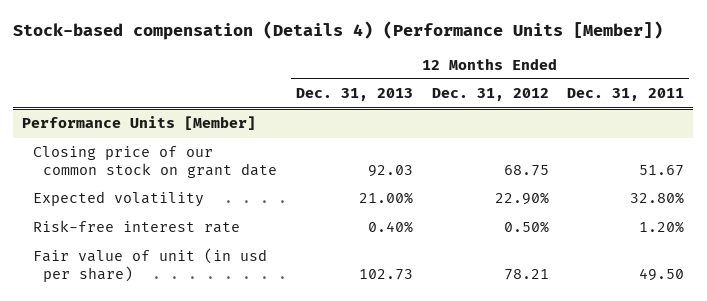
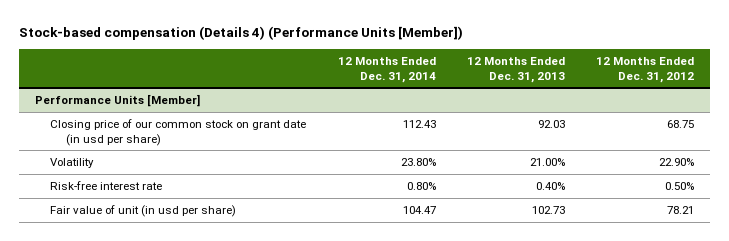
- | 12 Months Ended Dec. 31, 2013 | 12 Months Ended Dec. 31, 2012 | 12 Months Ended Dec. 31, 2011
+ | 12 Months Ended Dec. 31, 2014 | 12 Months Ended Dec. 31, 2013 | 12 Months Ended Dec. 31, 2012
@ Performance Units [Member]
- Closing price of our common stock on grant date | 92.03 | 68.75 | 51.67
- Expected volatility | 21.00% | 22.90% | 32.80%
+ Closing price of our common stock on grant date (in usd per share) | 112.43 | 92.03 | 68.75
+ Volatility | 23.80% | 21.00% | 22.90%

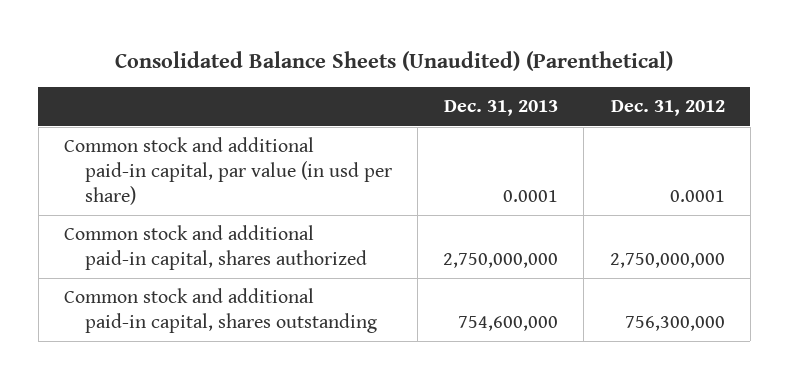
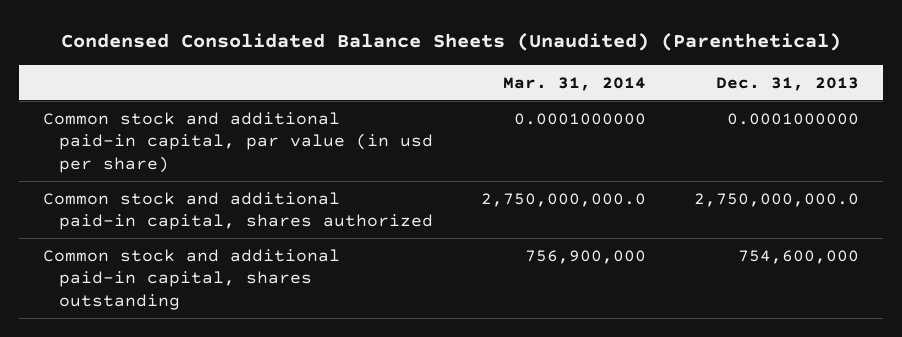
- Consolidated Balance Sheets (Unaudited) (Parenthetical)
+ Condensed Consolidated Balance Sheets (Unaudited) (Parenthetical)
- | Dec. 31, 2013 | Dec. 31, 2012
+ | Mar. 31, 2014 | Dec. 31, 2013
- Common stock and additional paid-in capital, par value (in usd per share) | 0.0001 | 0.0001
- Common stock and additional paid-in capital, shares authorized | 2,750,000,000 | 2,750,000,000
+ Common stock and additional paid-in capital, par value (in usd per share) | 0.0001000000 | 0.0001000000
+ Common stock and additional paid-in capital, shares authorized | 2,750,000,000.0 | 2,750,000,000.0

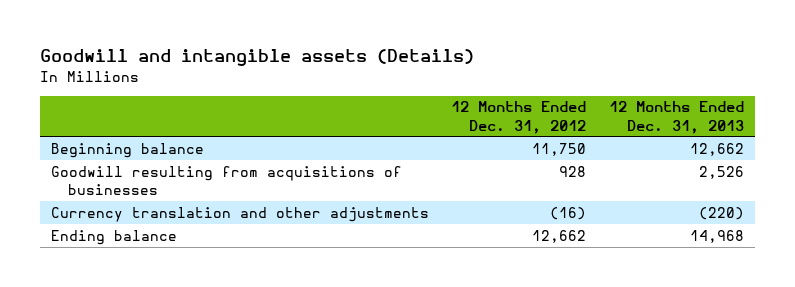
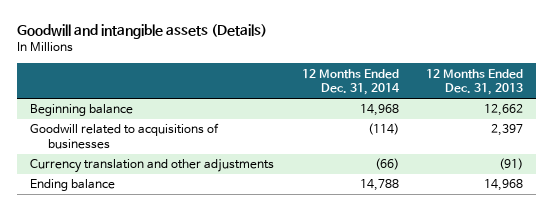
- | 12 Months Ended Dec. 31, 2012 | 12 Months Ended Dec. 31, 2013
+ | 12 Months Ended Dec. 31, 2014 | 12 Months Ended Dec. 31, 2013
- Goodwill resulting from acquisitions of businesses | 928 | 2,526
- Currency translation and other adjustments | (16) | (220)
+ Goodwill related to acquisitions of businesses | (114) | 2,397
+ Currency translation and other adjustments | (66) | (91)

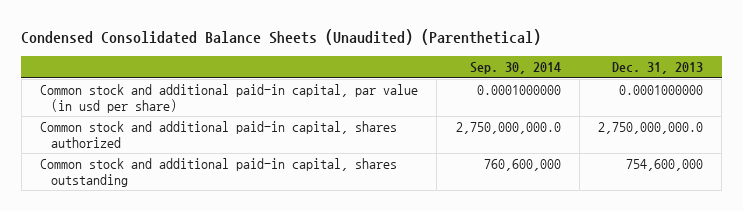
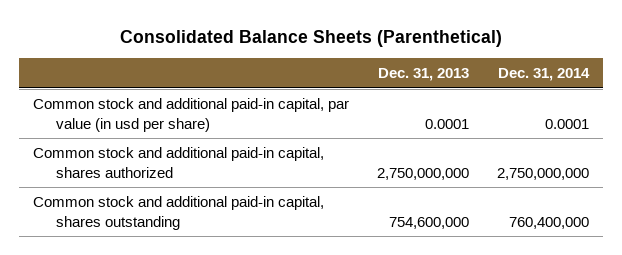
- Condensed Consolidated Balance Sheets (Unaudited) (Parenthetical)
+ Consolidated Balance Sheets (Parenthetical)
- | Sep. 30, 2014 | Dec. 31, 2013
+ | Dec. 31, 2013 | Dec. 31, 2014
- Common stock and additional paid-in capital, par value (in usd per share) | 0.0001000000 | 0.0001000000
- Common stock and additional paid-in capital, shares authorized | 2,750,000,000.0 | 2,750,000,000.0
+ Common stock and additional paid-in capital, par value (in usd per share) | 0.0001 | 0.0001
+ Common stock and additional paid-in capital, shares authorized | 2,750,000,000 | 2,750,000,000

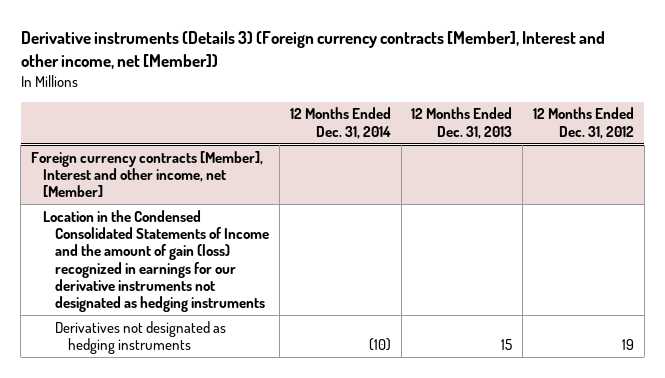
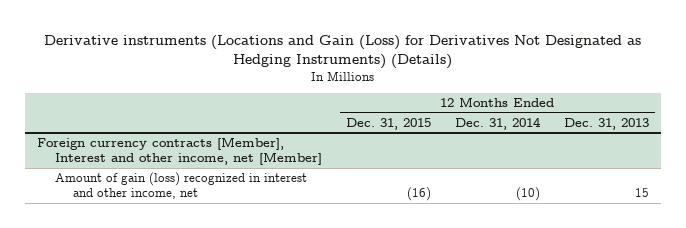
- Derivative instruments (Details 3) (Foreign currency contracts [Member], Interest and other income, net [Member])
+ Derivative instruments (Locations and Gain (Loss) for Derivatives Not Designated as Hedging Instruments) (Details)
- | 12 Months Ended Dec. 31, 2014 | 12 Months Ended Dec. 31, 2013 | 12 Months Ended Dec. 31, 2012
+ | 12 Months Ended Dec. 31, 2015 | 12 Months Ended Dec. 31, 2014 | 12 Months Ended Dec. 31, 2013
@ Foreign currency contracts [Member], Interest and other income, net [Member]
- Location in the Condensed Consolidated Statements of Income and the amount of gain (loss) recognized in earnings for our derivative instruments not designated as hedging instruments
- Derivatives not designated as hedging instruments | (10) | 15 | 19
+ Amount of gain (loss) recognized in interest and other income, net | (16) | (10) | 15

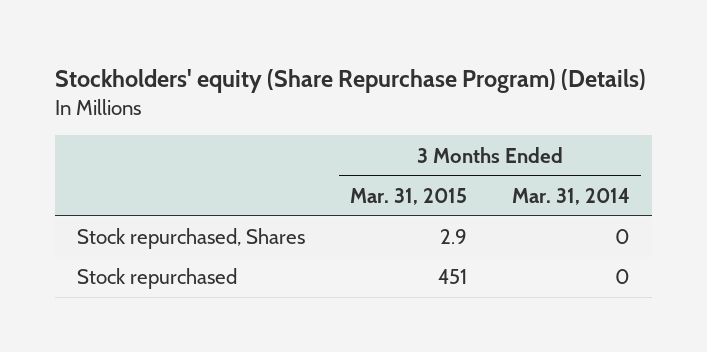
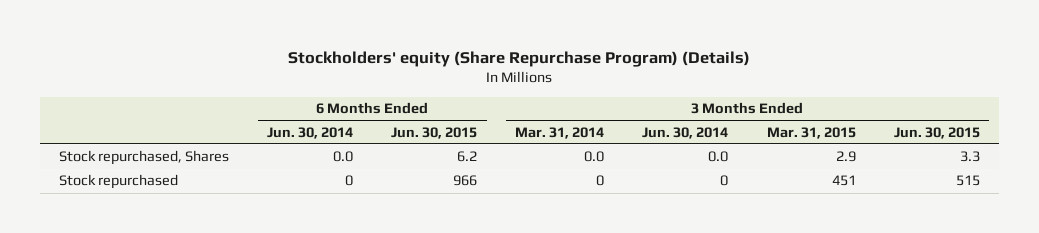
- | 3 Months Ended Mar. 31, 2015 | 3 Months Ended Mar. 31, 2014
+ | 6 Months Ended Jun. 30, 2014 | 6 Months Ended Jun. 30, 2015 | 3 Months Ended Mar. 31, 2014 | 3 Months Ended Jun. 30, 2014 | 3 Months Ended Mar. 31, 2015 | 3 Months Ended Jun. 30, 2015
- Stock repurchased, Shares | 2.9 | 0
+ Stock repurchased, Shares | 0.0 | 6.2 | 0.0 | 0.0 | 2.9 | 3.3

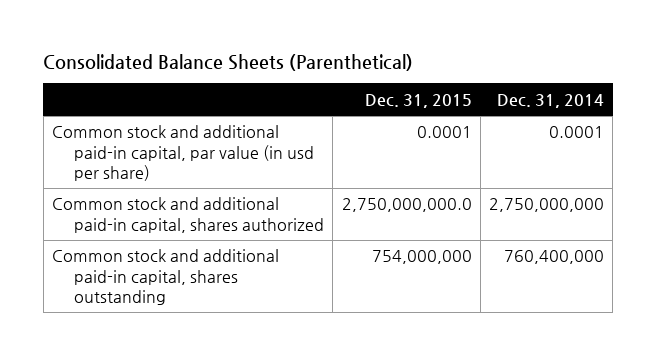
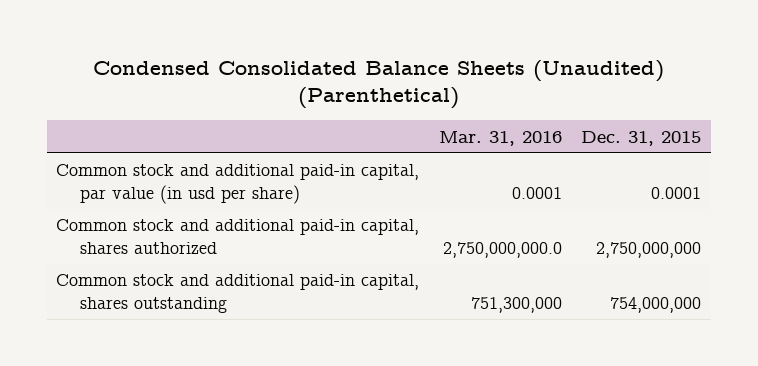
- Consolidated Balance Sheets (Parenthetical)
+ Condensed Consolidated Balance Sheets (Unaudited) (Parenthetical)
- | Dec. 31, 2015 | Dec. 31, 2014
+ | Mar. 31, 2016 | Dec. 31, 2015
- Common stock and additional paid-in capital, shares authorized | 2,750,000,000.0 | 2,750,000,000
+ Common stock and additional paid-in capital, shares authorized | 2,750,000,000.0 | 2,750,000,000

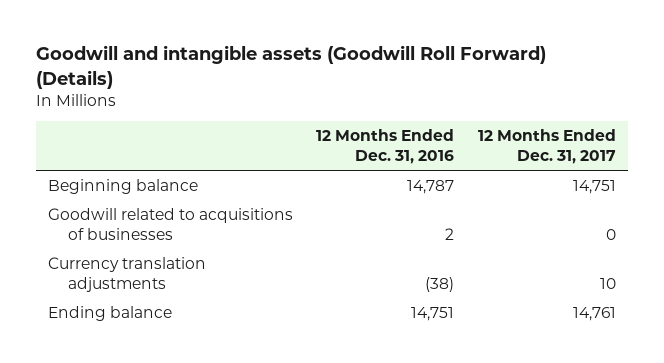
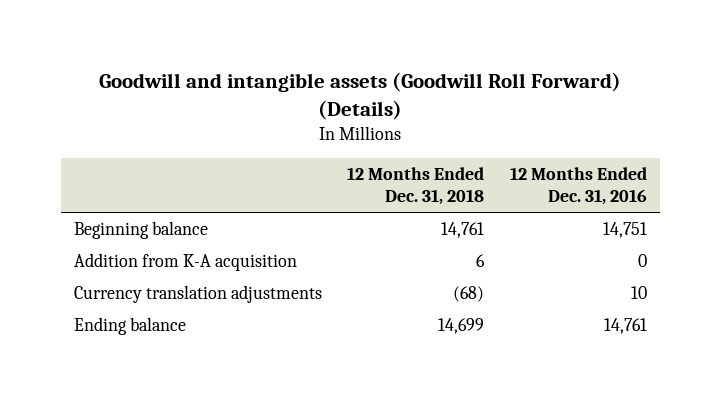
- | 12 Months Ended Dec. 31, 2016 | 12 Months Ended Dec. 31, 2017
+ | 12 Months Ended Dec. 31, 2018 | 12 Months Ended Dec. 31, 2016
- Beginning balance | 14,787 | 14,751
- Goodwill related to acquisitions of businesses | 2 | 0
- Currency translation adjustments | (38) | 10
- Ending balance | 14,751 | 14,761
+ Beginning balance | 14,761 | 14,751
+ Addition from K-A acquisition | 6 | 0
+ Currency translation adjustments | (68) | 10
+ Ending balance | 14,699 | 14,761

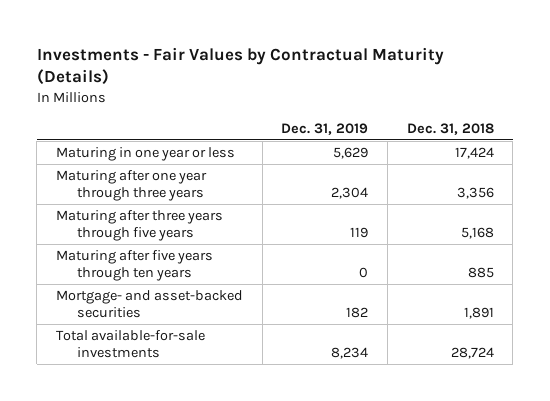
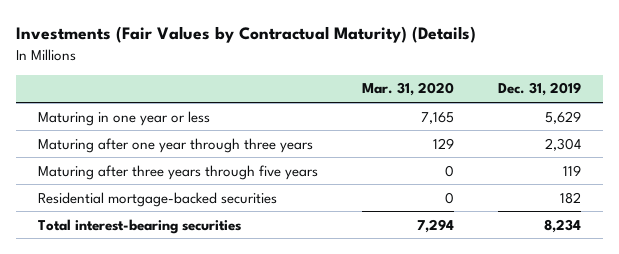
- Investments - Fair Values by Contractual Maturity (Details)
+ Investments (Fair Values by Contractual Maturity) (Details)
- | Dec. 31, 2019 | Dec. 31, 2018
+ | Mar. 31, 2020 | Dec. 31, 2019
- Maturing after five years through ten years | 0 | 885
- Mortgage- and asset-backed securities | 182 | 1,891
- Total available-for-sale investments | 8,234 | 28,724
+ Residential mortgage-backed securities | 0 | 182
+ Total interest-bearing securities | 7,294 | 8,234

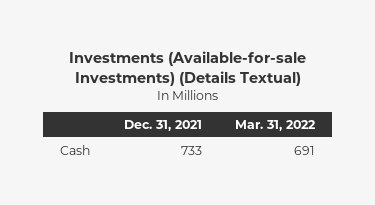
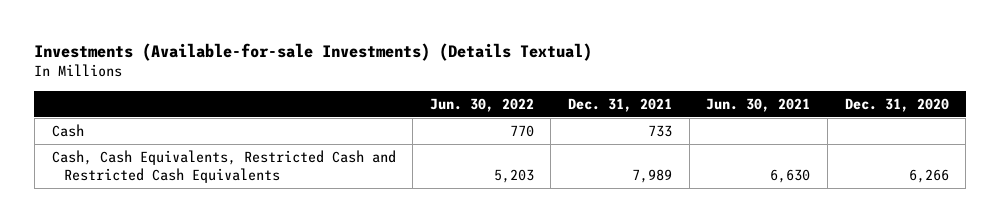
- | Dec. 31, 2021 | Mar. 31, 2022
+ | Jun. 30, 2022 | Dec. 31, 2021 | Jun. 30, 2021 | Dec. 31, 2020
+ Cash, Cash Equivalents, Restricted Cash and Restricted Cash Equivalents | 5,203 | 7,989 | 6,630 | 6,266

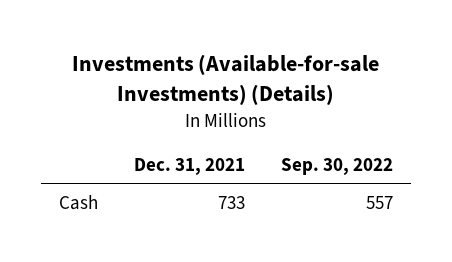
- Investments (Available-for-sale Investments) (Details Textual)
+ Investments (Available-for-sale Investments) (Details)
- | Jun. 30, 2022 | Dec. 31, 2021 | Jun. 30, 2021 | Dec. 31, 2020
+ | Dec. 31, 2021 | Sep. 30, 2022
- Cash, Cash Equivalents, Restricted Cash and Restricted Cash Equivalents | 5,203 | 7,989 | 6,630 | 6,266

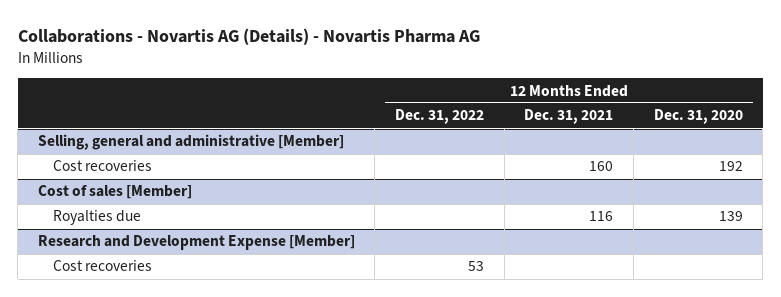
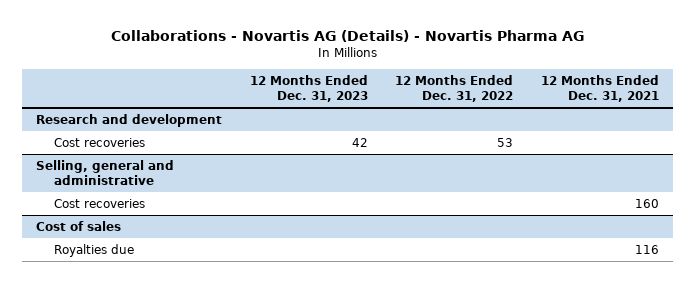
- | 12 Months Ended Dec. 31, 2022 | 12 Months Ended Dec. 31, 2021 | 12 Months Ended Dec. 31, 2020
+ | 12 Months Ended Dec. 31, 2023 | 12 Months Ended Dec. 31, 2022 | 12 Months Ended Dec. 31, 2021
- Selling, general and administrative [Member]
+ Research and development
+ Cost recoveries | 42 | 53 |
+ Selling, general and administrative
- Cost of sales [Member]
+ Cost of sales
- Research and Development Expense [Member]
- Cost recoveries | 53 | |

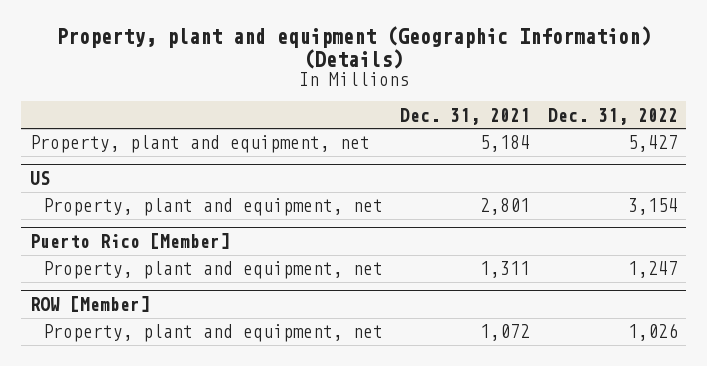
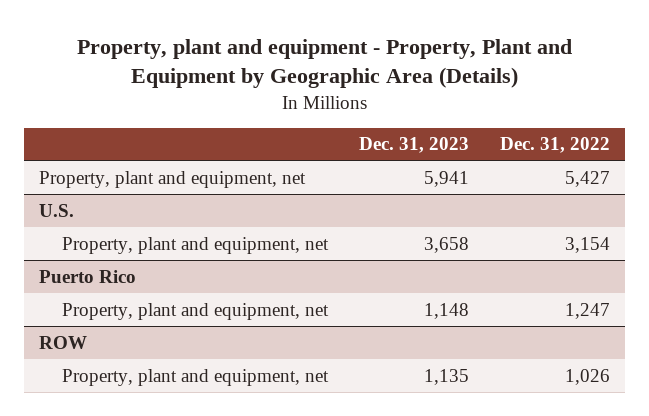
- Property, plant and equipment (Geographic Information) (Details)
+ Property, plant and equipment - Property, Plant and Equipment by Geographic Area (Details)
- | Dec. 31, 2021 | Dec. 31, 2022
+ | Dec. 31, 2023 | Dec. 31, 2022
- US
+ U.S.
- Puerto Rico [Member]
+ Puerto Rico
- ROW [Member]
+ ROW

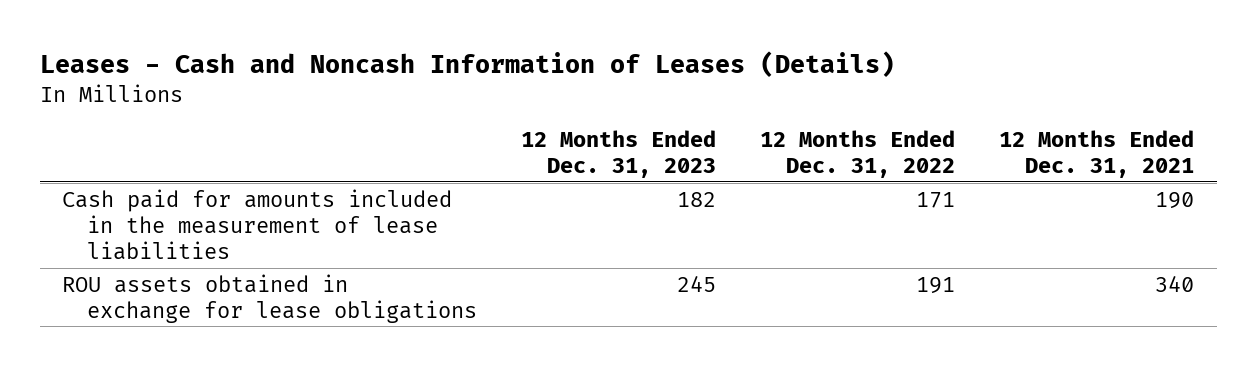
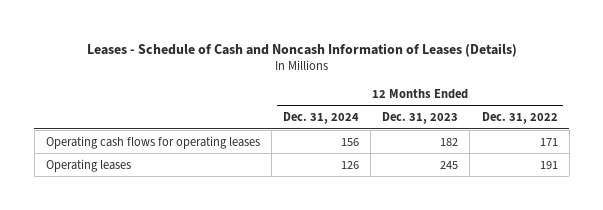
- Leases - Cash and Noncash Information of Leases (Details)
+ Leases - Schedule of Cash and Noncash Information of Leases (Details)
- | 12 Months Ended Dec. 31, 2023 | 12 Months Ended Dec. 31, 2022 | 12 Months Ended Dec. 31, 2021
+ | 12 Months Ended Dec. 31, 2024 | 12 Months Ended Dec. 31, 2023 | 12 Months Ended Dec. 31, 2022
- Cash paid for amounts included in the measurement of lease liabilities | 182 | 171 | 190
- ROU assets obtained in exchange for lease obligations | 245 | 191 | 340
+ Operating cash flows for operating leases | 156 | 182 | 171
+ Operating leases | 126 | 245 | 191

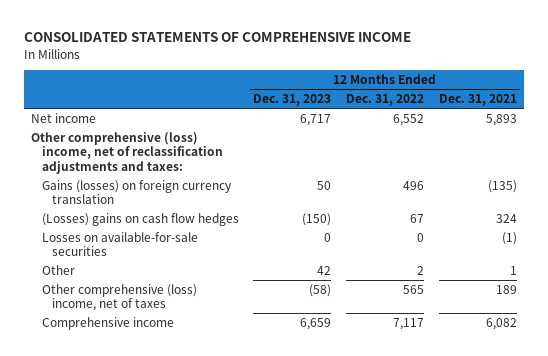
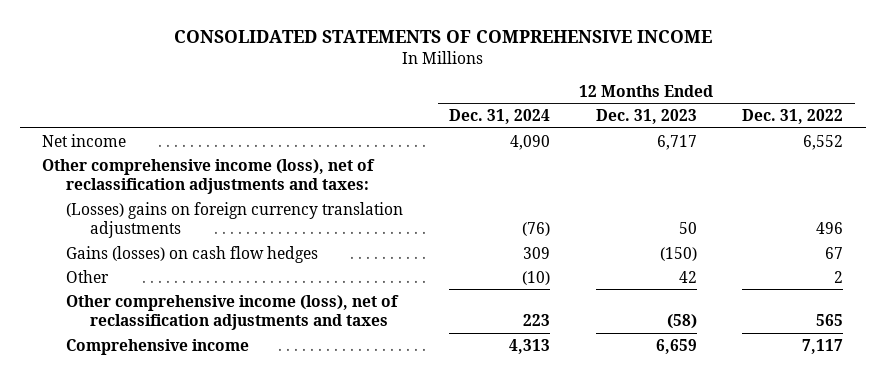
- | 12 Months Ended Dec. 31, 2023 | 12 Months Ended Dec. 31, 2022 | 12 Months Ended Dec. 31, 2021
+ | 12 Months Ended Dec. 31, 2024 | 12 Months Ended Dec. 31, 2023 | 12 Months Ended Dec. 31, 2022
- Other comprehensive (loss) income, net of reclassification adjustments and taxes:
- Gains (losses) on foreign currency translation | 50 | 496 | (135)
- (Losses) gains on cash flow hedges | (150) | 67 | 324
- Losses on available-for-sale securities | 0 | 0 | (1)
+ Other comprehensive income (loss), net of reclassification adjustments and taxes:
+ (Losses) gains on foreign currency translation adjustments | (76) | 50 | 496
+ Gains (losses) on cash flow hedges | 309 | (150) | 67
- Other comprehensive (loss) income, net of taxes | (58) | 565 | 189
+ Other comprehensive income (loss), net of reclassification adjustments and taxes | 223 | (58) | 565

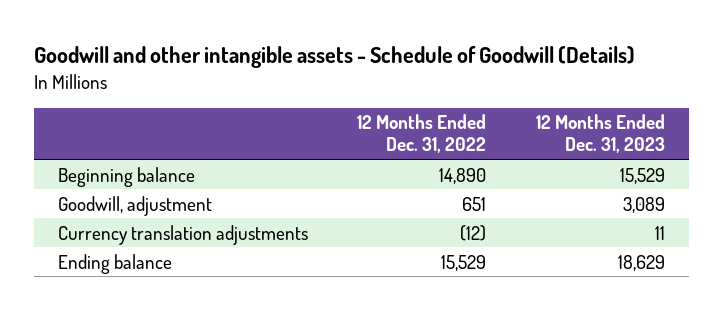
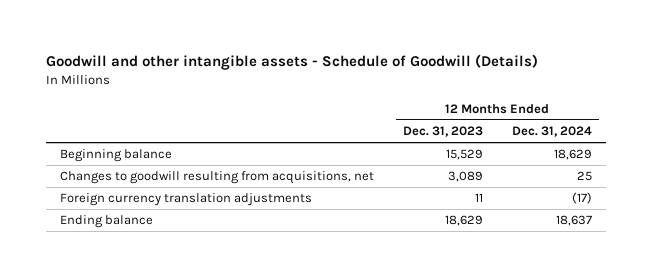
- | 12 Months Ended Dec. 31, 2022 | 12 Months Ended Dec. 31, 2023
+ | 12 Months Ended Dec. 31, 2023 | 12 Months Ended Dec. 31, 2024
- Goodwill, adjustment | 651 | 3,089
- Currency translation adjustments | (12) | 11
+ Changes to goodwill resulting from acquisitions, net | 3,089 | 25
+ Foreign currency translation adjustments | 11 | (17)

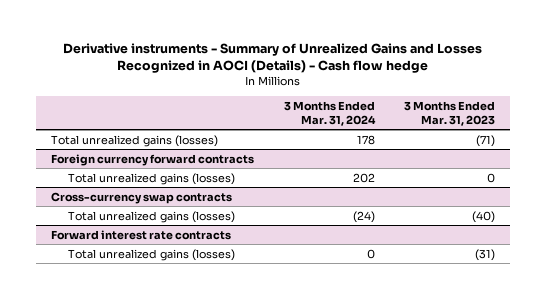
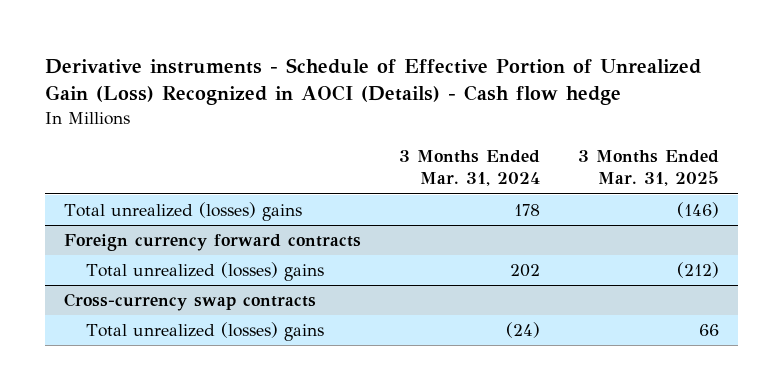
- Derivative instruments - Summary of Unrealized Gains and Losses Recognized in AOCI (Details) - Cash flow hedge
+ Derivative instruments - Schedule of Effective Portion of Unrealized Gain (Loss) Recognized in AOCI (Details) - Cash flow hedge
- | 3 Months Ended Mar. 31, 2024 | 3 Months Ended Mar. 31, 2023
+ | 3 Months Ended Mar. 31, 2024 | 3 Months Ended Mar. 31, 2025
- Total unrealized gains (losses) | 178 | (71)
+ Total unrealized (losses) gains | 178 | (146)
@ Foreign currency forward contracts
- Total unrealized gains (losses) | 202 | 0
+ Total unrealized (losses) gains | 202 | (212)
@ Cross-currency swap contracts
- Total unrealized gains (losses) | (24) | (40)
- Forward interest rate contracts
- Total unrealized gains (losses) | 0 | (31)
@ Cross-currency swap contracts
+ Total unrealized (losses) gains | (24) | 66

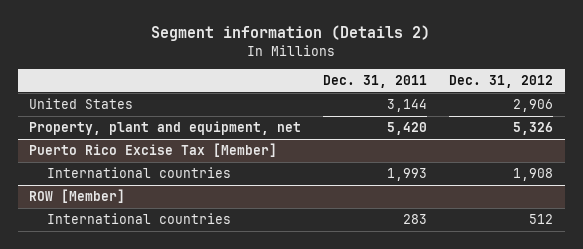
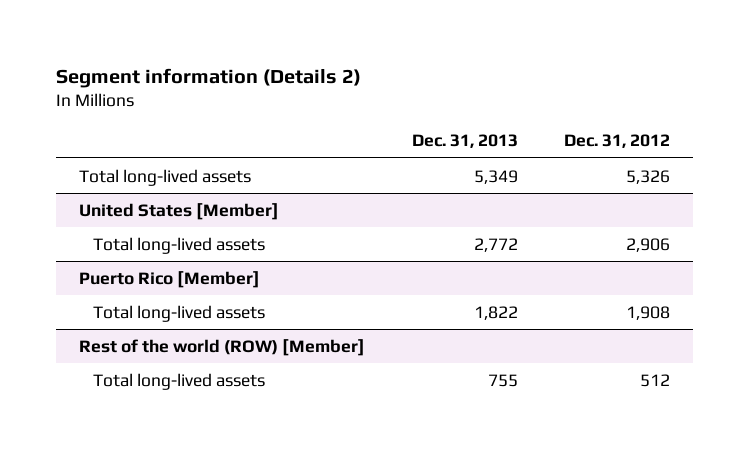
- | Dec. 31, 2011 | Dec. 31, 2012
+ | Dec. 31, 2013 | Dec. 31, 2012
- United States | 3,144 | 2,906
- Property, plant and equipment, net | 5,420 | 5,326
- Puerto Rico Excise Tax [Member]
- International countries | 1,993 | 1,908
- ROW [Member]
- International countries | 283 | 512
+ Total long-lived assets | 5,349 | 5,326
+ United States [Member]
+ Total long-lived assets | 2,772 | 2,906
+ Puerto Rico [Member]
+ Total long-lived assets | 1,822 | 1,908
+ Rest of the world (ROW) [Member]
+ Total long-lived assets | 755 | 512

